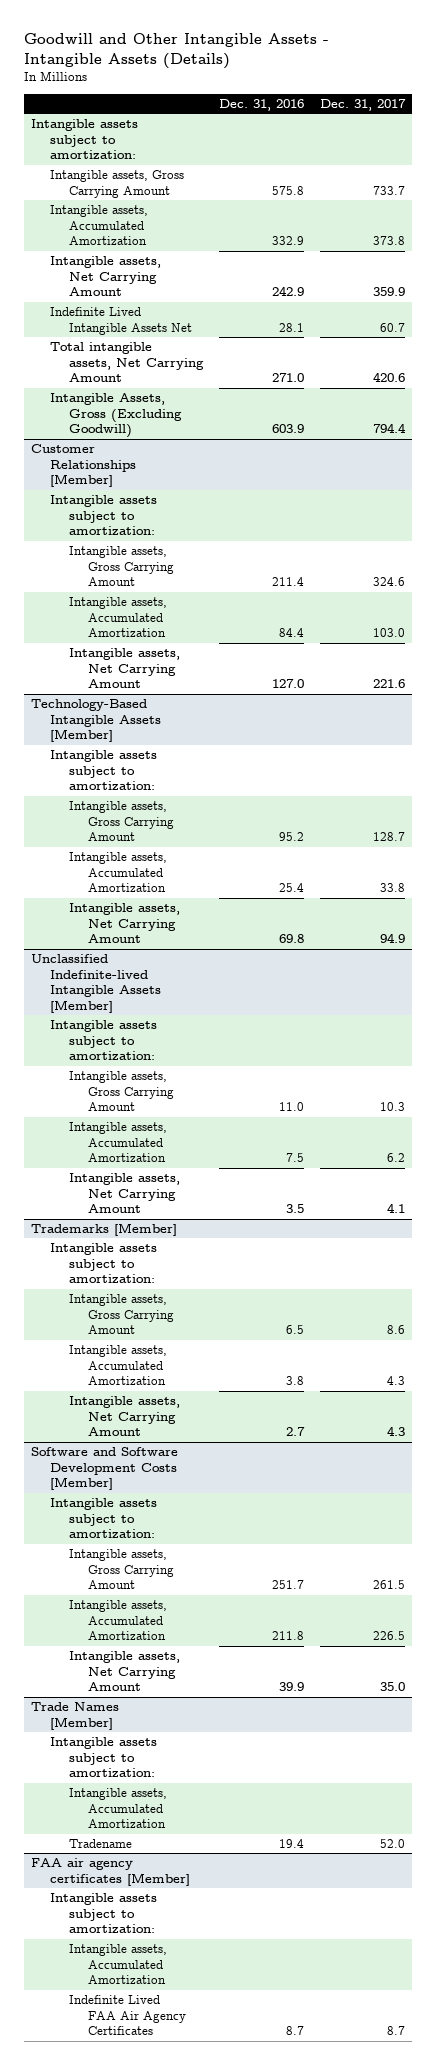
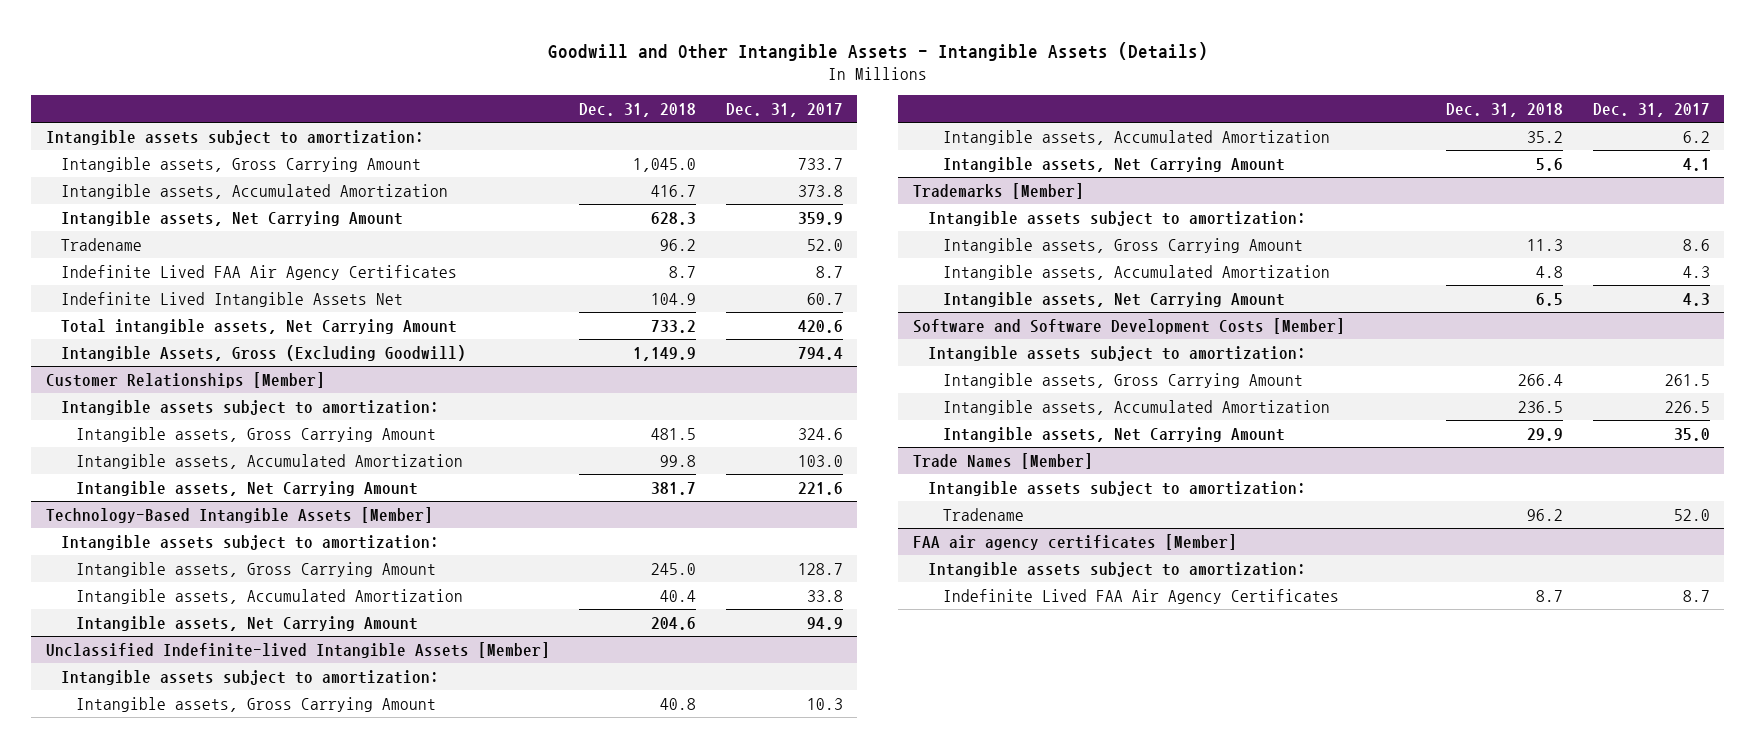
- | Dec. 31, 2016 | Dec. 31, 2017
+ | Dec. 31, 2018 | Dec. 31, 2017
+ Tradename | 96.2 | 52.0
+ Indefinite Lived FAA Air Agency Certificates | 8.7 | 8.7
@ Trade Names [Member]
- Intangible assets, Accumulated Amortization
@ FAA air agency certificates [Member]
- Intangible assets, Accumulated Amortization

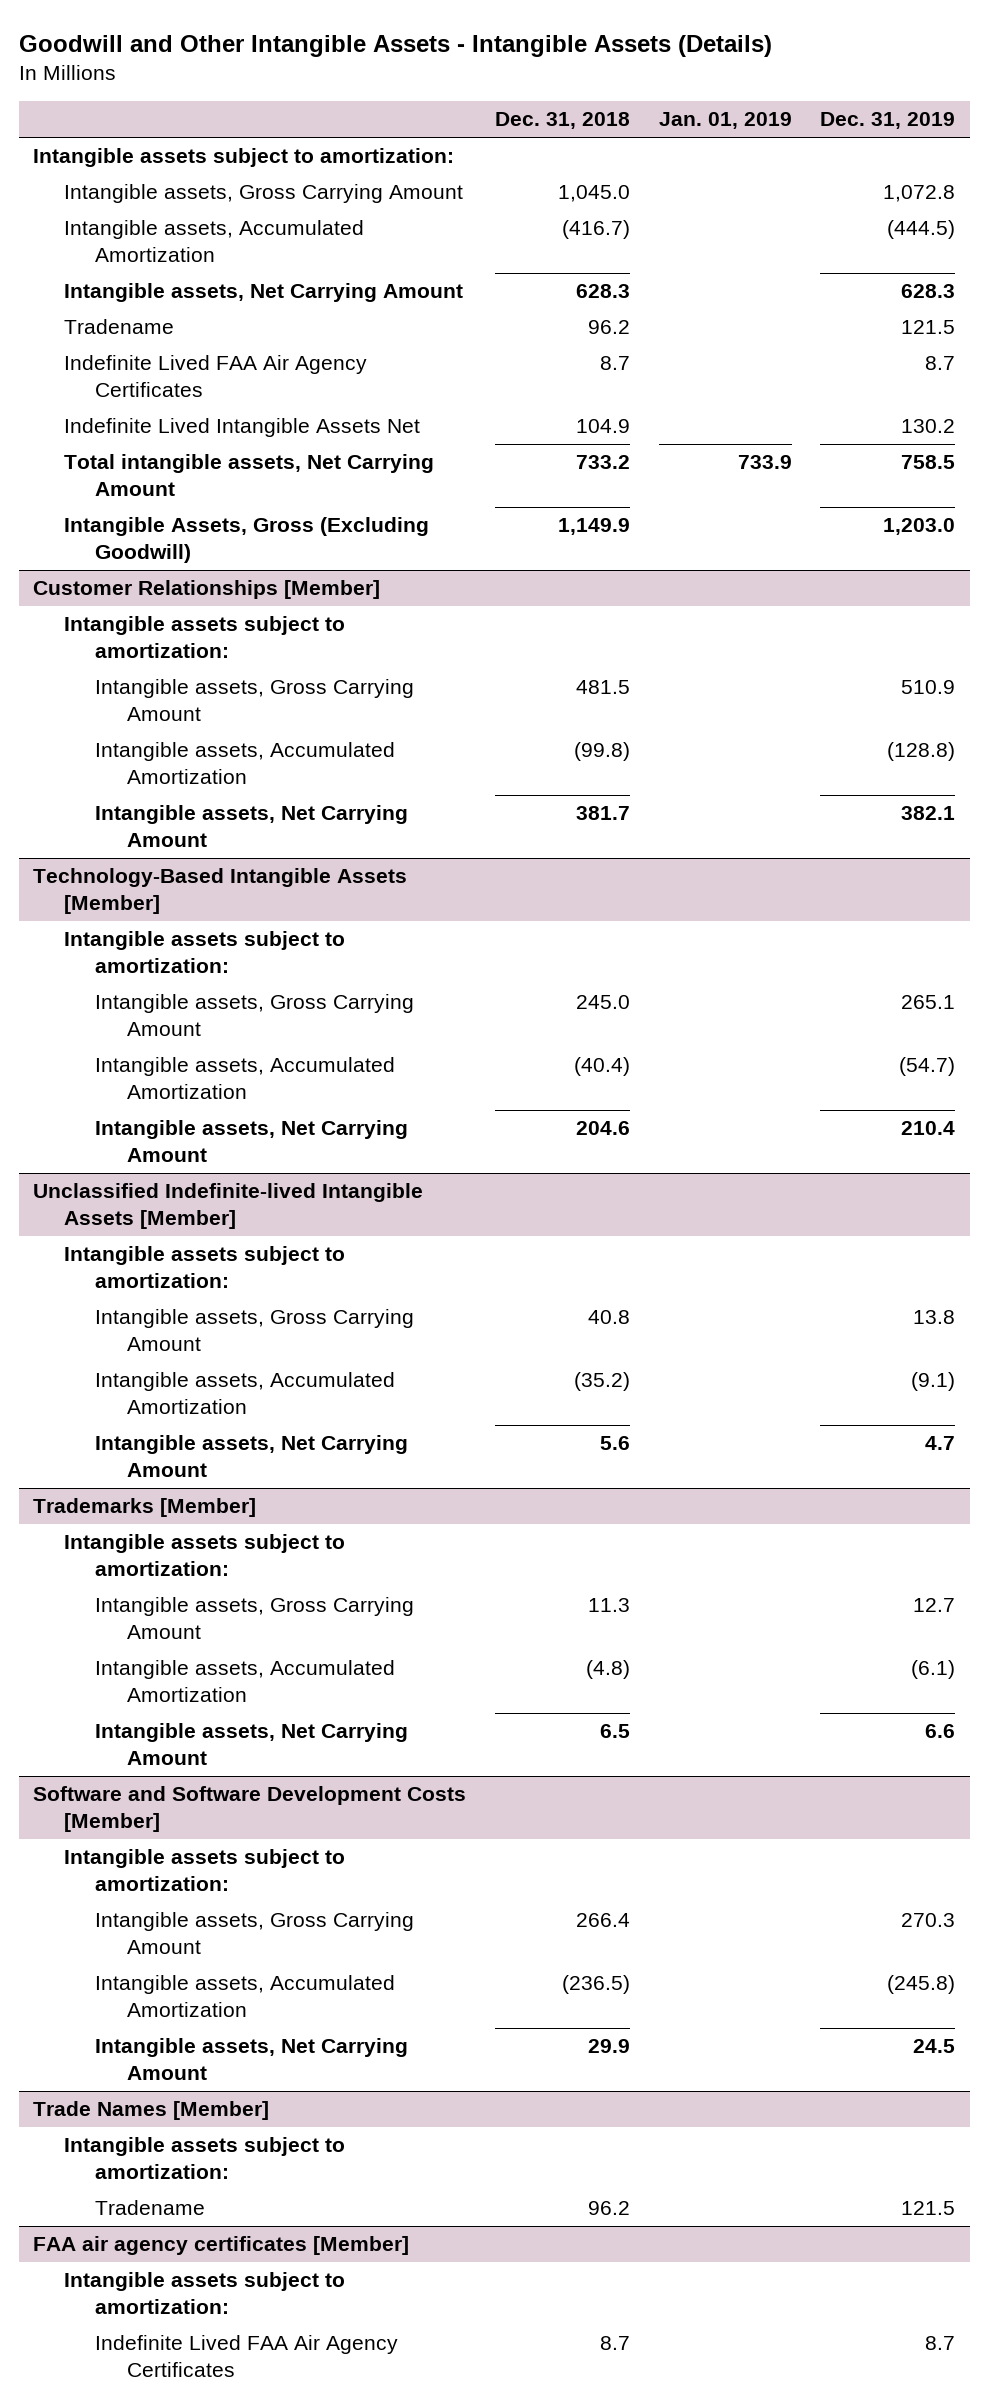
- | Dec. 31, 2018 | Dec. 31, 2017
+ | Dec. 31, 2018 | Jan. 01, 2019 | Dec. 31, 2019
- Intangible assets, Accumulated Amortization | 416.7 | 373.8
+ Intangible assets, Accumulated Amortization | (416.7) | | (444.5)
@ Customer Relationships [Member]
- Intangible assets, Accumulated Amortization | 99.8 | 103.0
+ Intangible assets, Accumulated Amortization | (99.8) | | (128.8)
@ Technology-Based Intangible Assets [Member]
- Intangible assets, Accumulated Amortization | 40.4 | 33.8
+ Intangible assets, Accumulated Amortization | (40.4) | | (54.7)
@ Unclassified Indefinite-lived Intangible Assets [Member]
- Intangible assets, Accumulated Amortization | 35.2 | 6.2
+ Intangible assets, Accumulated Amortization | (35.2) | | (9.1)
@ Trademarks [Member]
- Intangible assets, Accumulated Amortization | 4.8 | 4.3
+ Intangible assets, Accumulated Amortization | (4.8) | | (6.1)
@ Software and Software Development Costs [Member]
- Intangible assets, Accumulated Amortization | 236.5 | 226.5
+ Intangible assets, Accumulated Amortization | (236.5) | | (245.8)

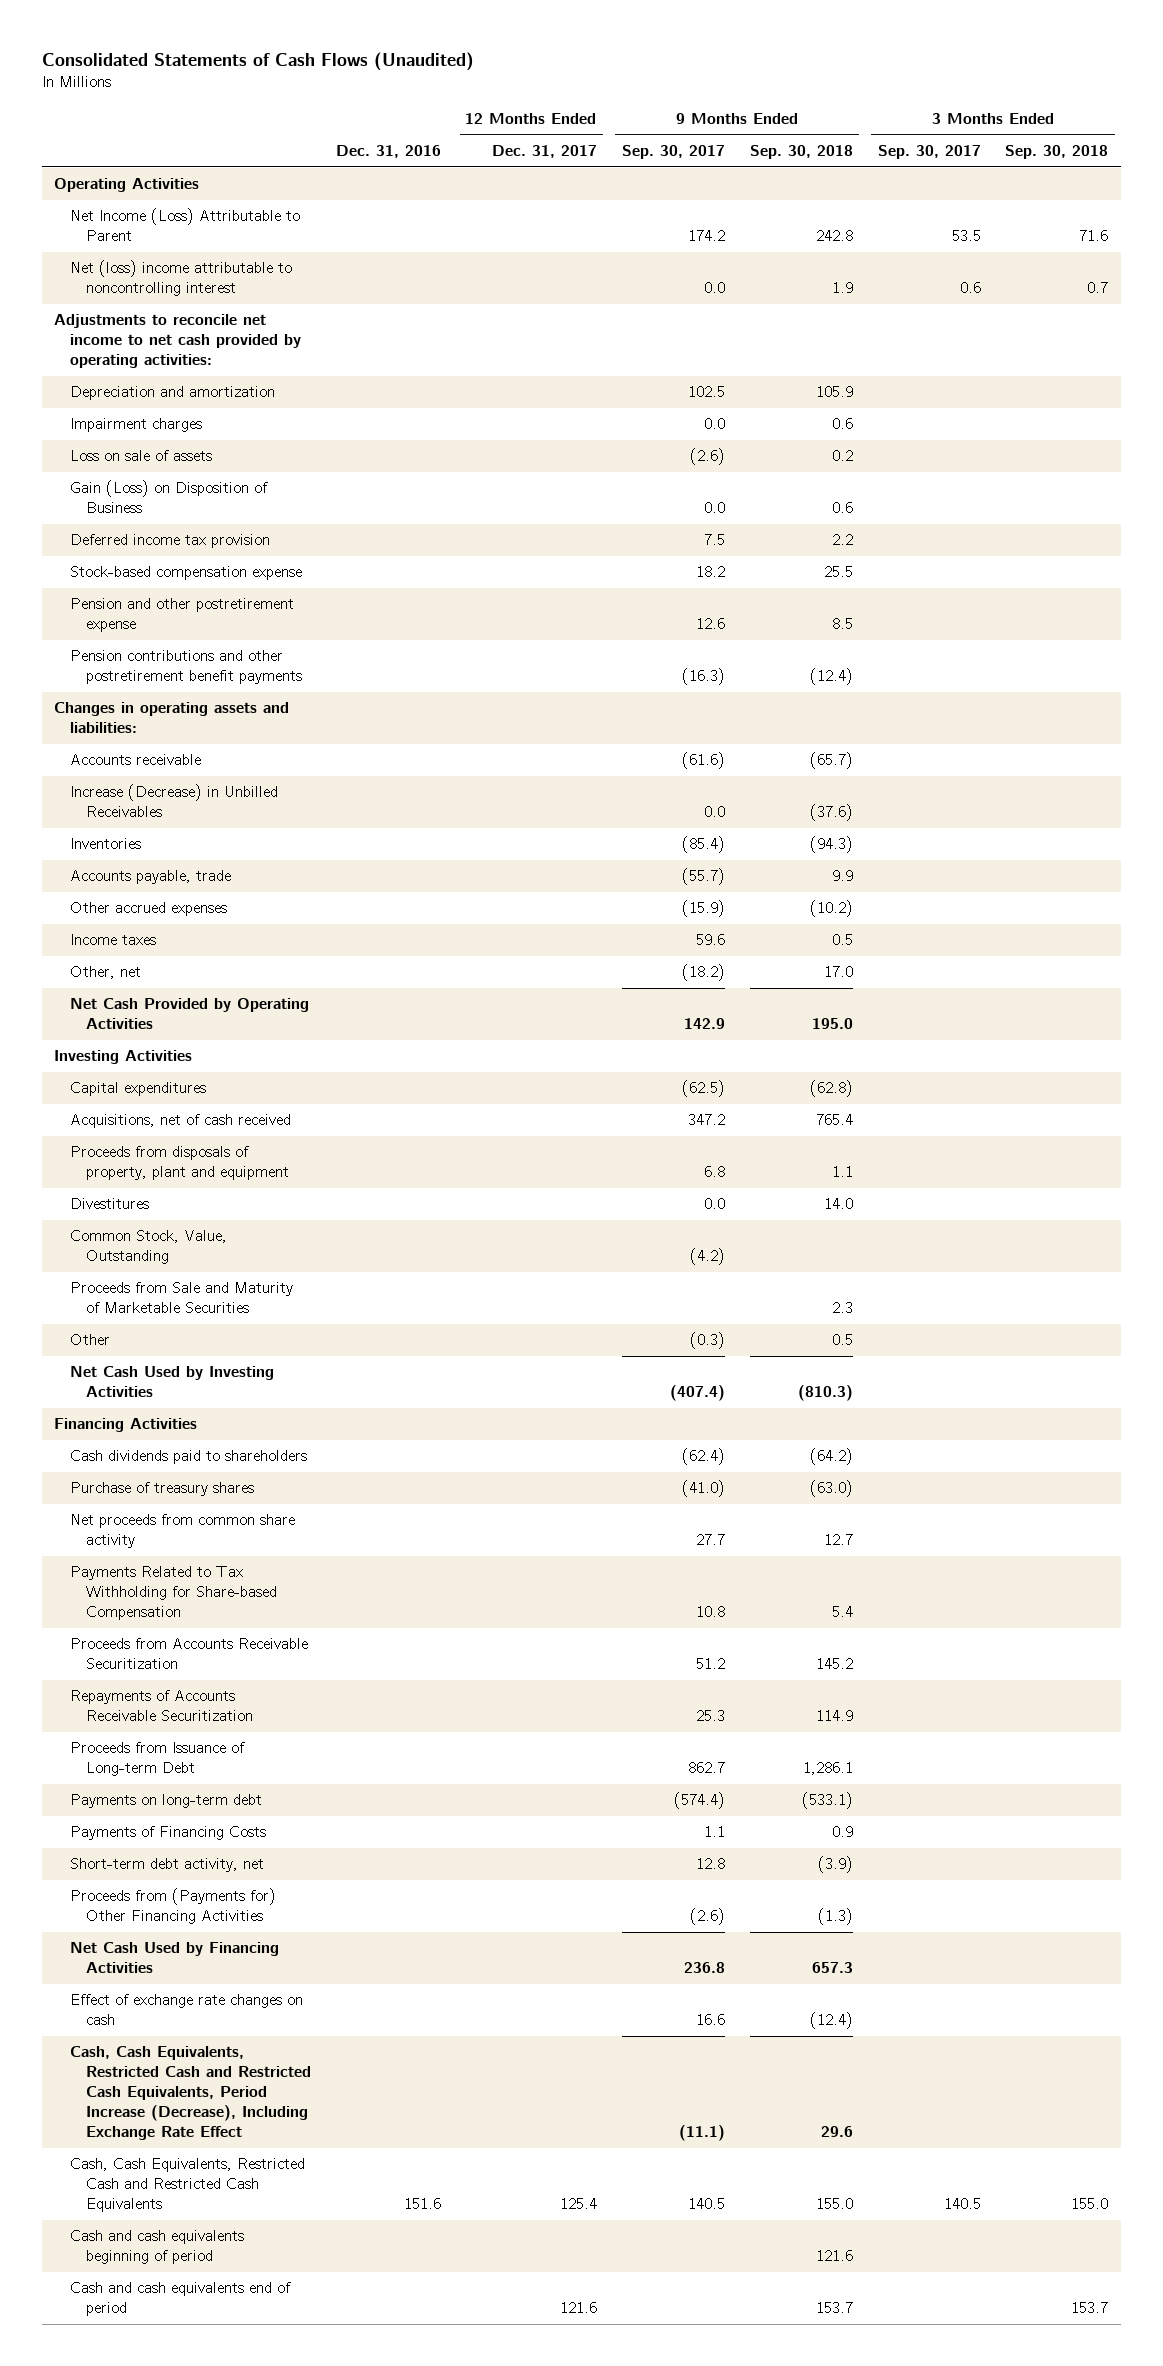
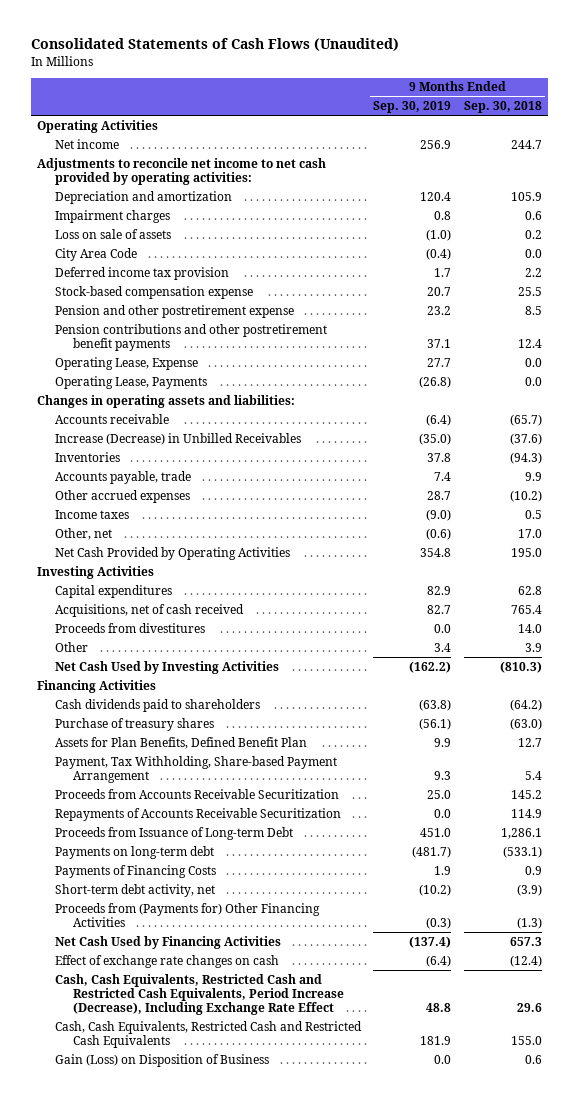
- | Dec. 31, 2016 | 12 Months Ended Dec. 31, 2017 | 9 Months Ended Sep. 30, 2017 | 9 Months Ended Sep. 30, 2018 | 3 Months Ended Sep. 30, 2017 | 3 Months Ended Sep. 30, 2018
+ | 9 Months Ended Sep. 30, 2019 | 9 Months Ended Sep. 30, 2018
- Net Income (Loss) Attributable to Parent | | | 174.2 | 242.8 | 53.5 | 71.6
- Net (loss) income attributable to noncontrolling interest | | | 0.0 | 1.9 | 0.6 | 0.7
+ Net income | 256.9 | 244.7
+ City Area Code | (0.4) | 0.0
- Pension contributions and other postretirement benefit payments | | | (16.3) | (12.4) | |
+ Pension contributions and other postretirement benefit payments | 37.1 | 12.4
+ Operating Lease, Expense | 27.7 | 0.0
+ Operating Lease, Payments | (26.8) | 0.0
- Capital expenditures | | | (62.5) | (62.8) | |
+ Capital expenditures | 82.9 | 62.8
- Proceeds from disposals of property, plant and equipment | | | 6.8 | 1.1 | |
- Divestitures | | | 0.0 | 14.0 | |
- Common Stock, Value, Outstanding | | | (4.2) | | |
- Proceeds from Sale and Maturity of Marketable Securities | | | | 2.3 | |
- Other | | | (0.3) | 0.5 | |
+ Proceeds from divestitures | 0.0 | 14.0
+ Other | 3.4 | 3.9
- Net proceeds from common share activity | | | 27.7 | 12.7 | |
- Payments Related to Tax Withholding for Share-based Compensation | | | 10.8 | 5.4 | |
+ Assets for Plan Benefits, Defined Benefit Plan | 9.9 | 12.7
+ Payment, Tax Withholding, Share-based Payment Arrangement | 9.3 | 5.4
- Cash and cash equivalents beginning of period | | | | 121.6 | |
- Cash and cash equivalents end of period | | 121.6 | | 153.7 | | 153.7
moved down: Gain (Loss) on Disposition of Business | 0.0 | 0.6

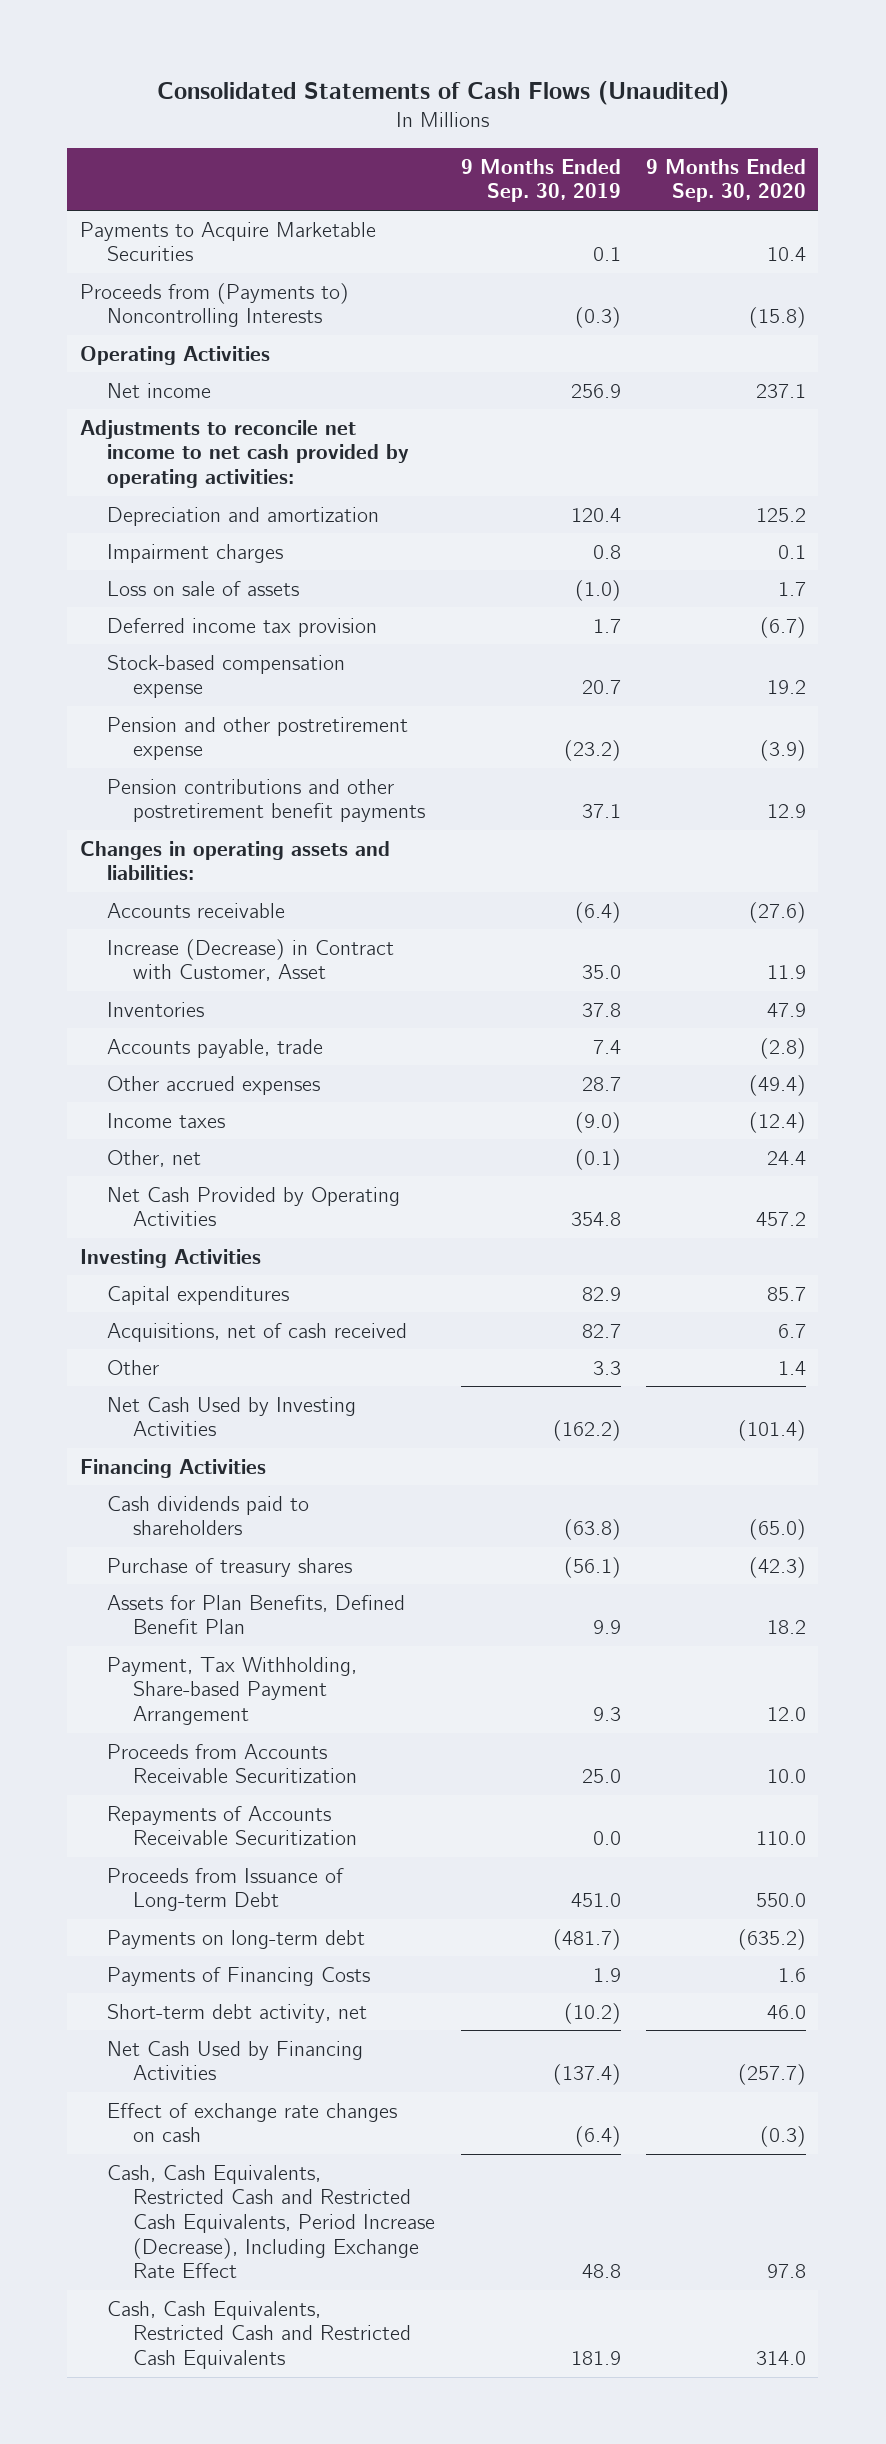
- | 9 Months Ended Sep. 30, 2019 | 9 Months Ended Sep. 30, 2018
+ | 9 Months Ended Sep. 30, 2019 | 9 Months Ended Sep. 30, 2020
+ Payments to Acquire Marketable Securities | 0.1 | 10.4
+ Proceeds from (Payments to) Noncontrolling Interests | (0.3) | (15.8)
- City Area Code | (0.4) | 0.0
- Pension and other postretirement expense | 23.2 | 8.5
+ Pension and other postretirement expense | (23.2) | (3.9)
- Operating Lease, Expense | 27.7 | 0.0
- Operating Lease, Payments | (26.8) | 0.0
- Increase (Decrease) in Unbilled Receivables | (35.0) | (37.6)
+ Increase (Decrease) in Contract with Customer, Asset | 35.0 | 11.9
- Other, net | (0.6) | 17.0
+ Other, net | (0.1) | 24.4
- Proceeds from divestitures | 0.0 | 14.0
- Other | 3.4 | 3.9
+ Other | 3.3 | 1.4
- Proceeds from (Payments for) Other Financing Activities | (0.3) | (1.3)
- Gain (Loss) on Disposition of Business | 0.0 | 0.6

